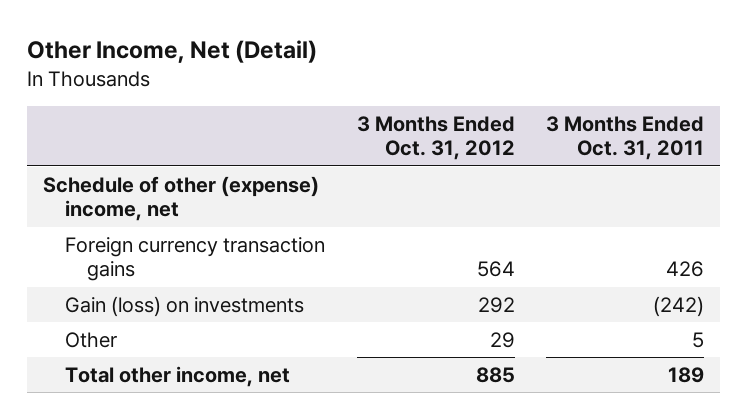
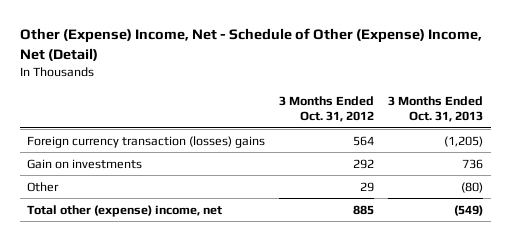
- Other Income, Net (Detail)
+ Other (Expense) Income, Net - Schedule of Other (Expense) Income, Net (Detail)
- | 3 Months Ended Oct. 31, 2012 | 3 Months Ended Oct. 31, 2011
+ | 3 Months Ended Oct. 31, 2012 | 3 Months Ended Oct. 31, 2013
- Schedule of other (expense) income, net
- Foreign currency transaction gains | 564 | 426
- Gain (loss) on investments | 292 | (242)
+ Foreign currency transaction (losses) gains | 564 | (1,205)
+ Gain on investments | 292 | 736
- Total other income, net | 885 | 189
+ Total other (expense) income, net | 885 | (549)

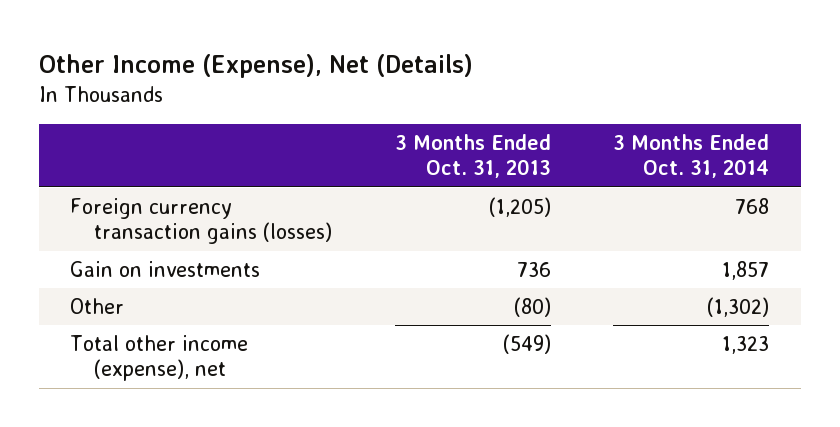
- Other (Expense) Income, Net - Schedule of Other (Expense) Income, Net (Detail)
+ Other Income (Expense), Net (Details)
- | 3 Months Ended Oct. 31, 2012 | 3 Months Ended Oct. 31, 2013
+ | 3 Months Ended Oct. 31, 2013 | 3 Months Ended Oct. 31, 2014
- Foreign currency transaction (losses) gains | 564 | (1,205)
+ Foreign currency transaction gains (losses) | (1,205) | 768
- Total other (expense) income, net | 885 | (549)
+ Total other income (expense), net | (549) | 1,323

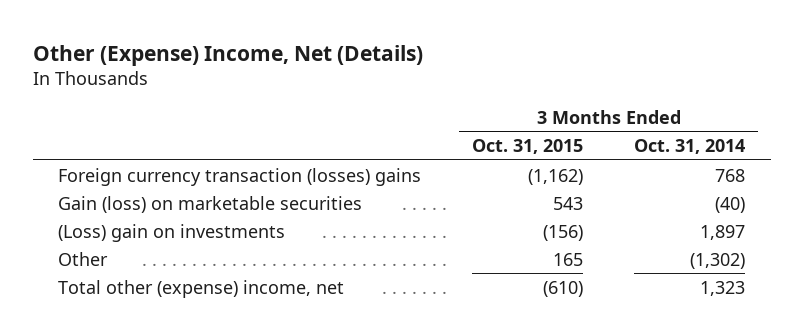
- Other Income (Expense), Net (Details)
+ Other (Expense) Income, Net (Details)
- | 3 Months Ended Oct. 31, 2013 | 3 Months Ended Oct. 31, 2014
+ | 3 Months Ended Oct. 31, 2015 | 3 Months Ended Oct. 31, 2014
- Foreign currency transaction gains (losses) | (1,205) | 768
- Gain on investments | 736 | 1,857
+ Foreign currency transaction (losses) gains | (1,162) | 768
+ Gain (loss) on marketable securities | 543 | (40)
+ (Loss) gain on investments | (156) | 1,897
- Total other income (expense), net | (549) | 1,323
+ Total other (expense) income, net | (610) | 1,323

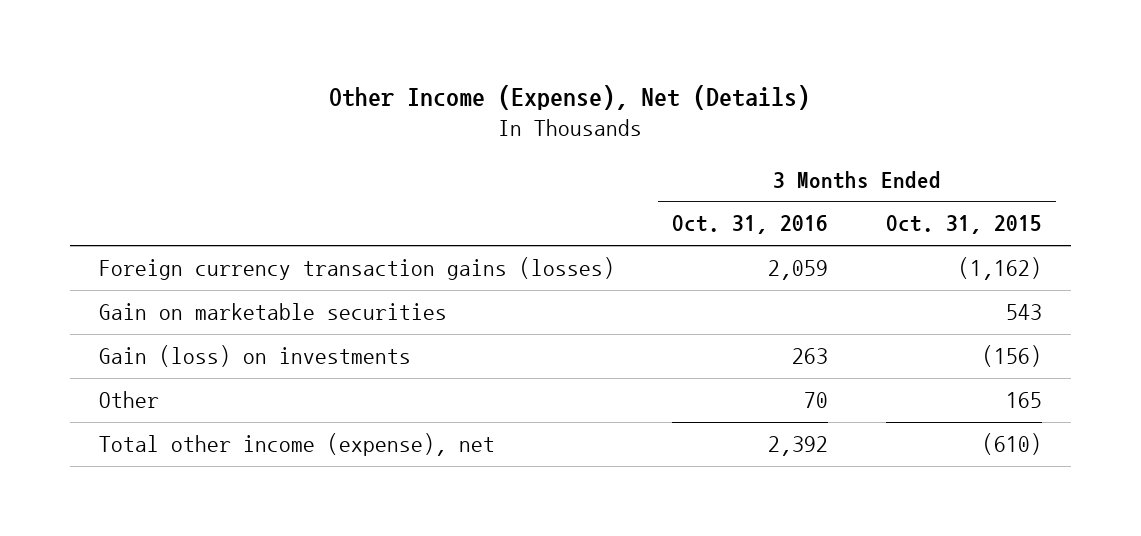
- Other (Expense) Income, Net (Details)
+ Other Income (Expense), Net (Details)
- | 3 Months Ended Oct. 31, 2015 | 3 Months Ended Oct. 31, 2014
+ | 3 Months Ended Oct. 31, 2016 | 3 Months Ended Oct. 31, 2015
- Foreign currency transaction (losses) gains | (1,162) | 768
- Gain (loss) on marketable securities | 543 | (40)
- (Loss) gain on investments | (156) | 1,897
+ Foreign currency transaction gains (losses) | 2,059 | (1,162)
+ Gain on marketable securities | | 543
+ Gain (loss) on investments | 263 | (156)
- Total other (expense) income, net | (610) | 1,323
+ Total other income (expense), net | 2,392 | (610)

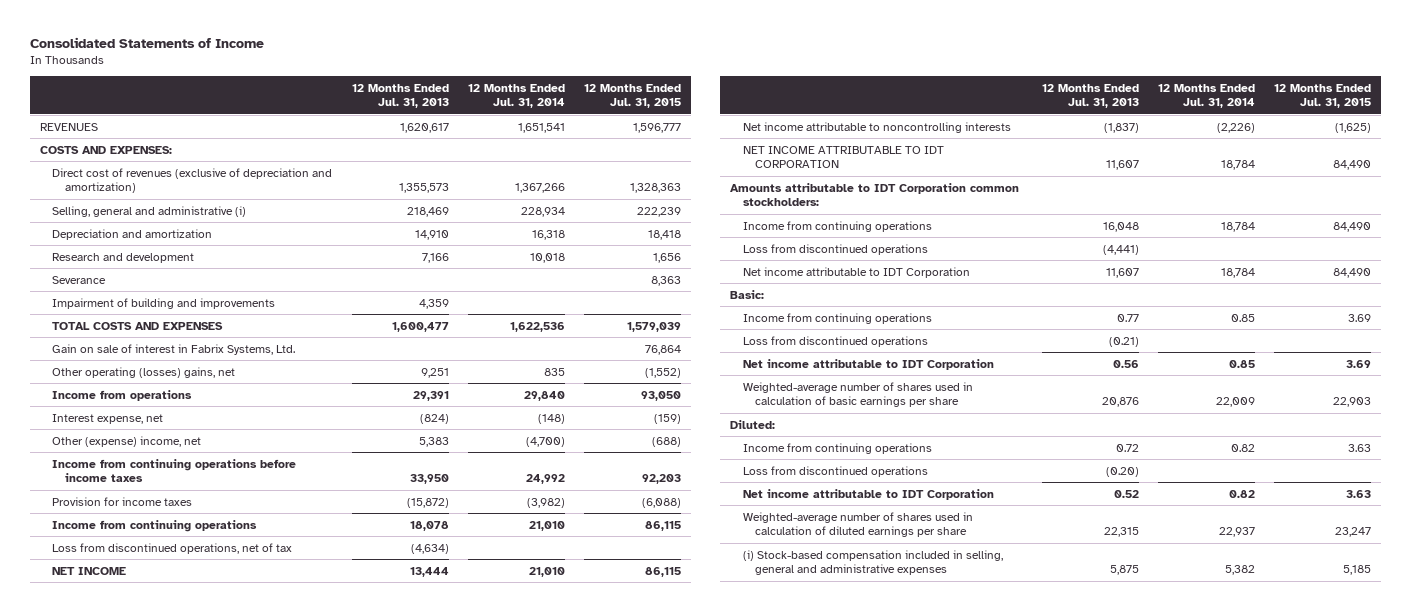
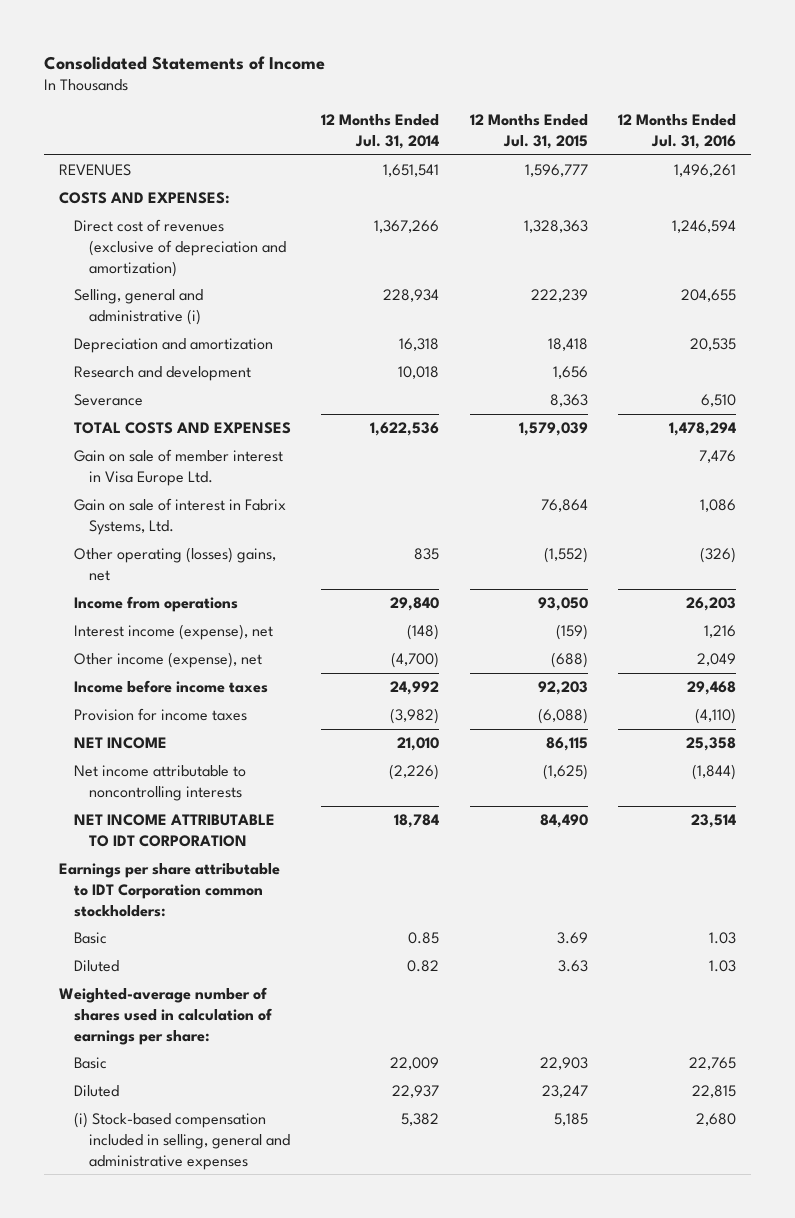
- | 12 Months Ended Jul. 31, 2013 | 12 Months Ended Jul. 31, 2014 | 12 Months Ended Jul. 31, 2015
+ | 12 Months Ended Jul. 31, 2014 | 12 Months Ended Jul. 31, 2015 | 12 Months Ended Jul. 31, 2016
- Impairment of building and improvements | 4,359 | |
+ Gain on sale of member interest in Visa Europe Ltd. | | | 7,476
- Interest expense, net | (824) | (148) | (159)
- Other (expense) income, net | 5,383 | (4,700) | (688)
- Income from continuing operations before income taxes | 33,950 | 24,992 | 92,203
+ Interest income (expense), net | (148) | (159) | 1,216
+ Other income (expense), net | (4,700) | (688) | 2,049
+ Income before income taxes | 24,992 | 92,203 | 29,468
- Income from continuing operations | 18,078 | 21,010 | 86,115
- Loss from discontinued operations, net of tax | (4,634) | |
- Amounts attributable to IDT Corporation common stockholders:
- Income from continuing operations | 16,048 | 18,784 | 84,490
- Loss from discontinued operations | (4,441) | |
- Net income attributable to IDT Corporation | 11,607 | 18,784 | 84,490
- Basic:
- Income from continuing operations | 0.77 | 0.85 | 3.69
- Loss from discontinued operations | (0.21) | |
- Net income attributable to IDT Corporation | 0.56 | 0.85 | 3.69
- Weighted-average number of shares used in calculation of basic earnings per share | 20,876 | 22,009 | 22,903
- Diluted:
- Income from continuing operations | 0.72 | 0.82 | 3.63
- Loss from discontinued operations | (0.20) | |
- Net income attributable to IDT Corporation | 0.52 | 0.82 | 3.63
- Weighted-average number of shares used in calculation of diluted earnings per share | 22,315 | 22,937 | 23,247
+ Earnings per share attributable to IDT Corporation common stockholders:
+ Basic | 0.85 | 3.69 | 1.03
+ Diluted | 0.82 | 3.63 | 1.03
+ Weighted-average number of shares used in calculation of earnings per share:
+ Basic | 22,009 | 22,903 | 22,765
+ Diluted | 22,937 | 23,247 | 22,815

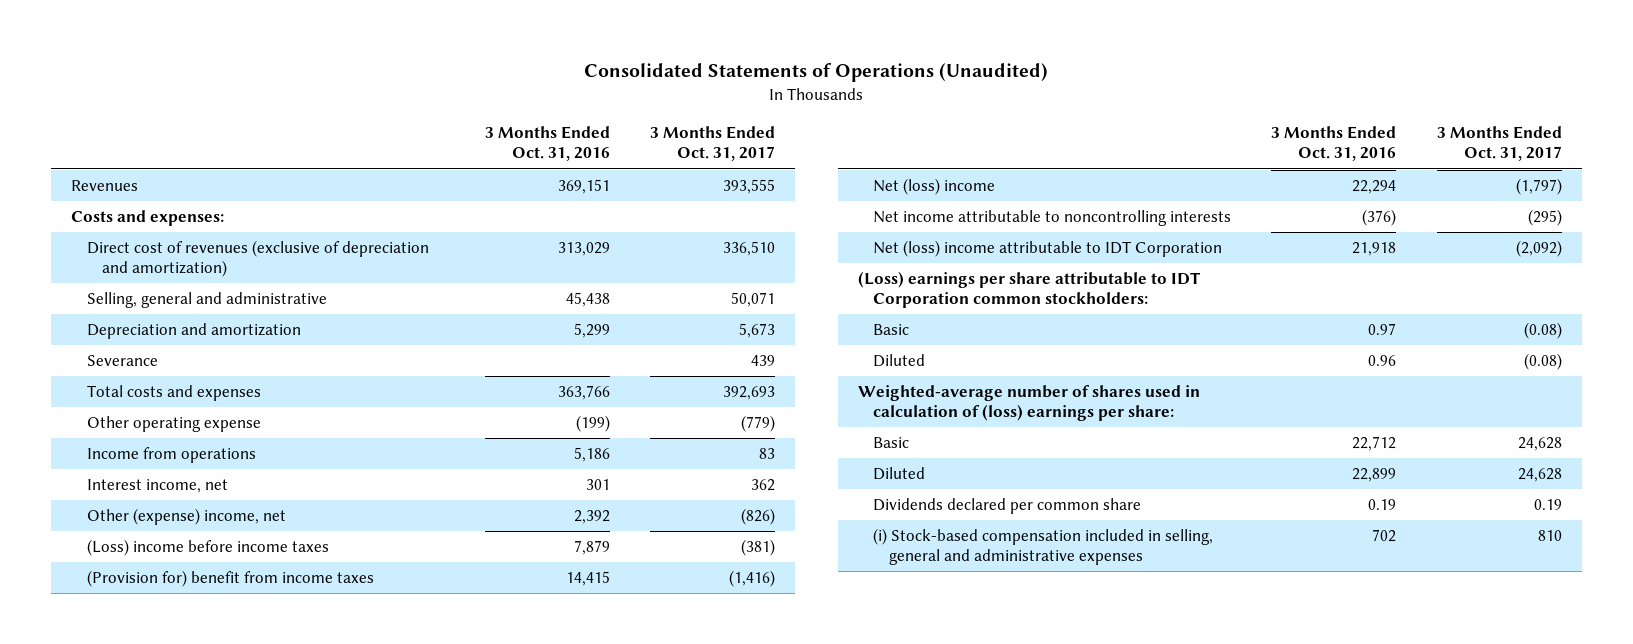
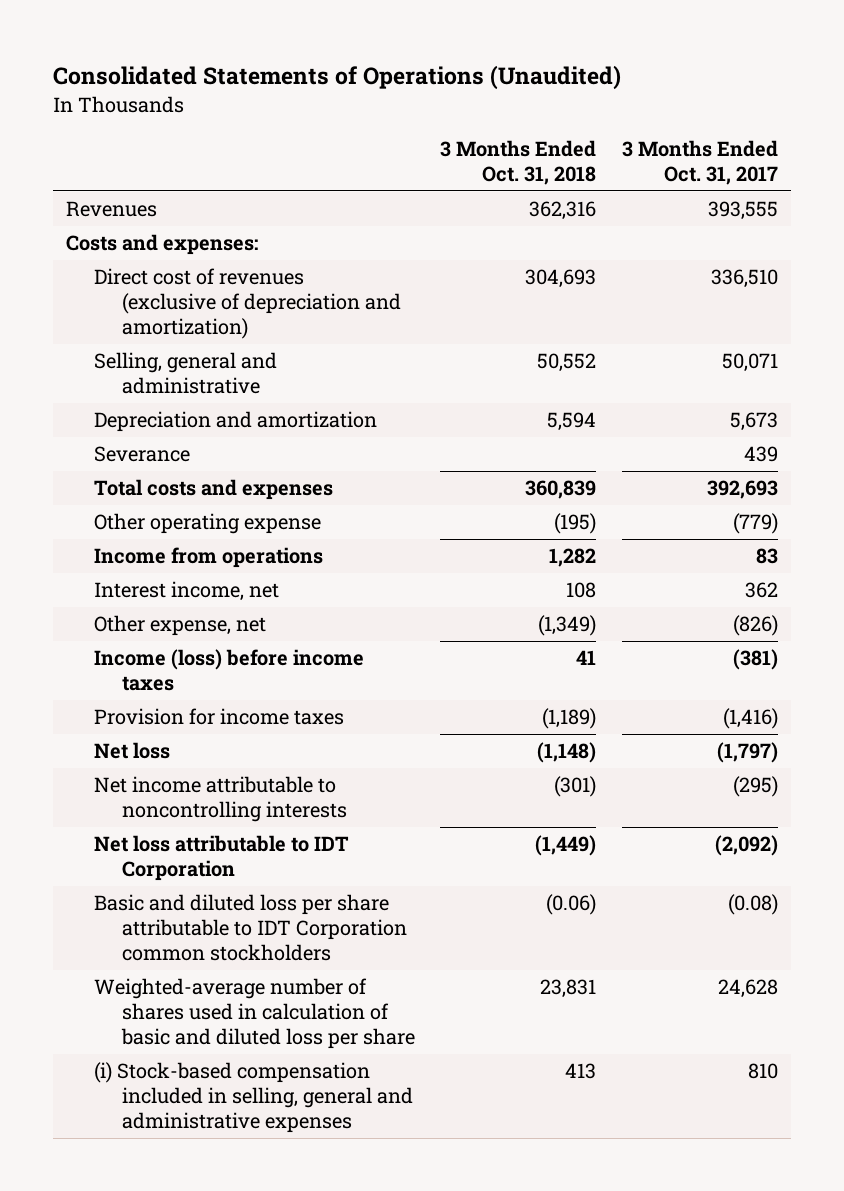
- | 3 Months Ended Oct. 31, 2016 | 3 Months Ended Oct. 31, 2017
+ | 3 Months Ended Oct. 31, 2018 | 3 Months Ended Oct. 31, 2017
- Other (expense) income, net | 2,392 | (826)
- (Loss) income before income taxes | 7,879 | (381)
- (Provision for) benefit from income taxes | 14,415 | (1,416)
- Net (loss) income | 22,294 | (1,797)
+ Other expense, net | (1,349) | (826)
+ Income (loss) before income taxes | 41 | (381)
+ Provision for income taxes | (1,189) | (1,416)
+ Net loss | (1,148) | (1,797)
- Net (loss) income attributable to IDT Corporation | 21,918 | (2,092)
- (Loss) earnings per share attributable to IDT Corporation common stockholders:
- Basic | 0.97 | (0.08)
- Diluted | 0.96 | (0.08)
- Weighted-average number of shares used in calculation of (loss) earnings per share:
- Basic | 22,712 | 24,628
- Diluted | 22,899 | 24,628
- Dividends declared per common share | 0.19 | 0.19
+ Net loss attributable to IDT Corporation | (1,449) | (2,092)
+ Basic and diluted loss per share attributable to IDT Corporation common stockholders | (0.06) | (0.08)
+ Weighted-average number of shares used in calculation of basic and diluted loss per share | 23,831 | 24,628

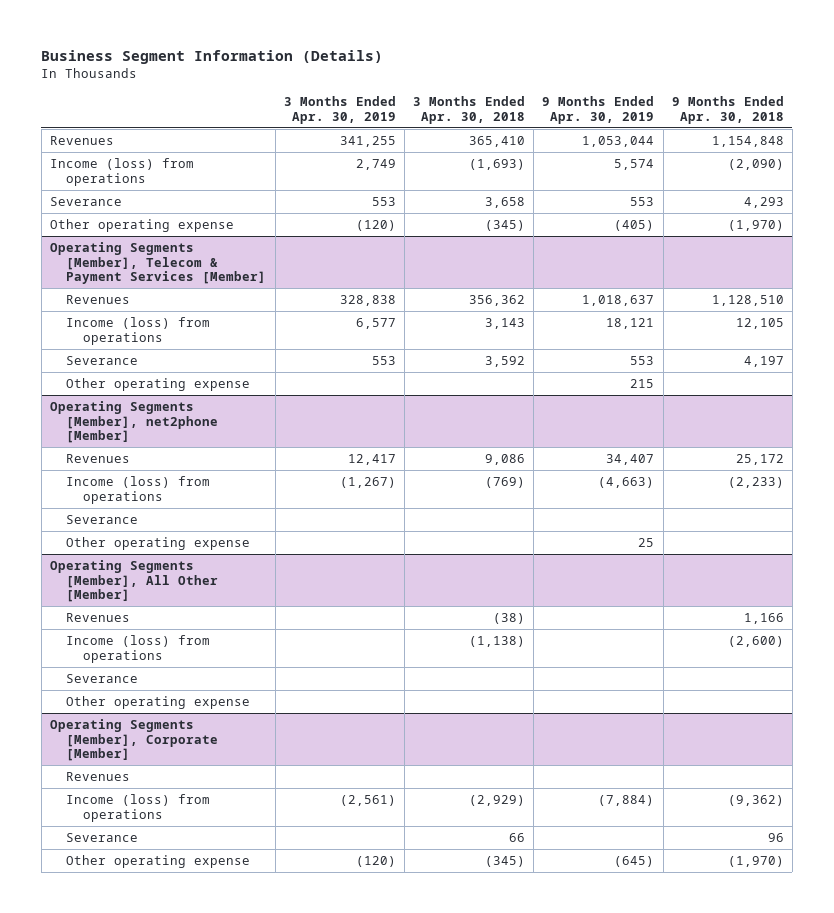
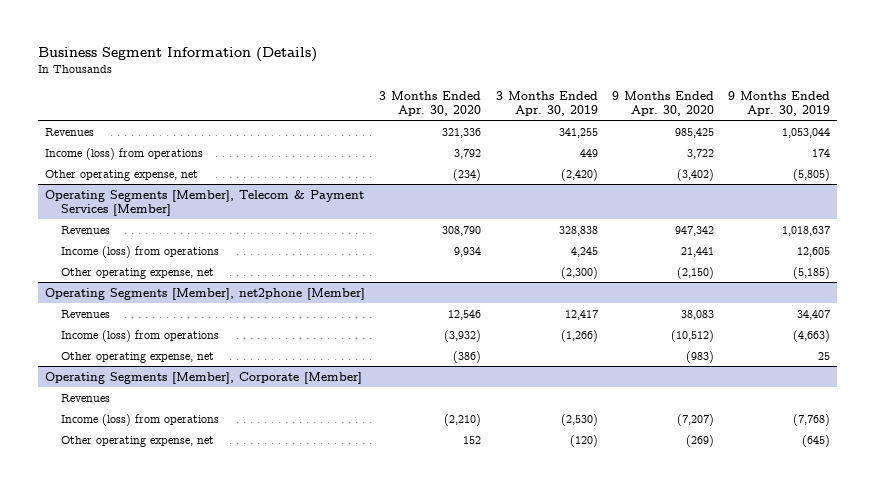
- | 3 Months Ended Apr. 30, 2019 | 3 Months Ended Apr. 30, 2018 | 9 Months Ended Apr. 30, 2019 | 9 Months Ended Apr. 30, 2018
+ | 3 Months Ended Apr. 30, 2020 | 3 Months Ended Apr. 30, 2019 | 9 Months Ended Apr. 30, 2020 | 9 Months Ended Apr. 30, 2019
- Income (loss) from operations | 2,749 | (1,693) | 5,574 | (2,090)
- Severance | 553 | 3,658 | 553 | 4,293
- Other operating expense | (120) | (345) | (405) | (1,970)
+ Income (loss) from operations | 3,792 | 449 | 3,722 | 174
+ Other operating expense, net | (234) | (2,420) | (3,402) | (5,805)
@ Operating Segments [Member], Telecom & Payment Services [Member]
- Income (loss) from operations | 6,577 | 3,143 | 18,121 | 12,105
- Severance | 553 | 3,592 | 553 | 4,197
- Other operating expense | | | 215 |
+ Income (loss) from operations | 9,934 | 4,245 | 21,441 | 12,605
+ Other operating expense, net | | (2,300) | (2,150) | (5,185)
@ Operating Segments [Member], net2phone [Member]
- Income (loss) from operations | (1,267) | (769) | (4,663) | (2,233)
- Severance
- Other operating expense | | | 25 |
- Operating Segments [Member], All Other [Member]
- Revenues | | (38) | | 1,166
- Income (loss) from operations | | (1,138) | | (2,600)
- Severance
- Other operating expense
@ Operating Segments [Member], net2phone [Member]
+ Income (loss) from operations | (3,932) | (1,266) | (10,512) | (4,663)
+ Other operating expense, net | (386) | | (983) | 25
@ Operating Segments [Member], Corporate [Member]
- Income (loss) from operations | (2,561) | (2,929) | (7,884) | (9,362)
- Severance | | 66 | | 96
- Other operating expense | (120) | (345) | (645) | (1,970)
+ Income (loss) from operations | (2,210) | (2,530) | (7,207) | (7,768)
+ Other operating expense, net | 152 | (120) | (269) | (645)

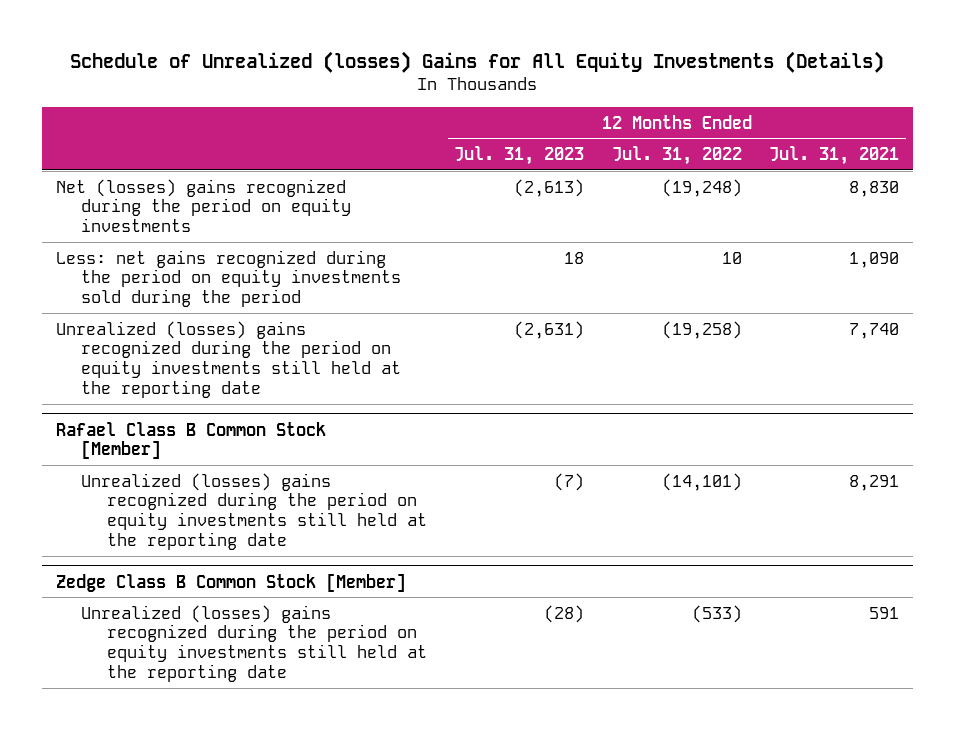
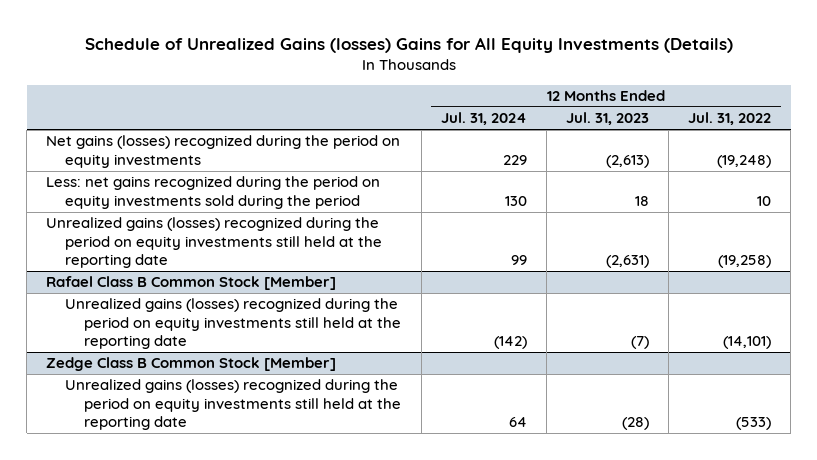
- Schedule of Unrealized (losses) Gains for All Equity Investments (Details)
+ Schedule of Unrealized Gains (losses) Gains for All Equity Investments (Details)
- | 12 Months Ended Jul. 31, 2023 | 12 Months Ended Jul. 31, 2022 | 12 Months Ended Jul. 31, 2021
+ | 12 Months Ended Jul. 31, 2024 | 12 Months Ended Jul. 31, 2023 | 12 Months Ended Jul. 31, 2022
- Net (losses) gains recognized during the period on equity investments | (2,613) | (19,248) | 8,830
+ Net gains (losses) recognized during the period on equity investments | 229 | (2,613) | (19,248)
- Unrealized (losses) gains recognized during the period on equity investments still held at the reporting date | (2,631) | (19,258) | 7,740
+ Unrealized gains (losses) recognized during the period on equity investments still held at the reporting date | 99 | (2,631) | (19,258)
@ Rafael Class B Common Stock [Member]
- Unrealized (losses) gains recognized during the period on equity investments still held at the reporting date | (7) | (14,101) | 8,291
+ Unrealized gains (losses) recognized during the period on equity investments still held at the reporting date | (142) | (7) | (14,101)
@ Zedge Class B Common Stock [Member]
- Unrealized (losses) gains recognized during the period on equity investments still held at the reporting date | (28) | (533) | 591
+ Unrealized gains (losses) recognized during the period on equity investments still held at the reporting date | 64 | (28) | (533)

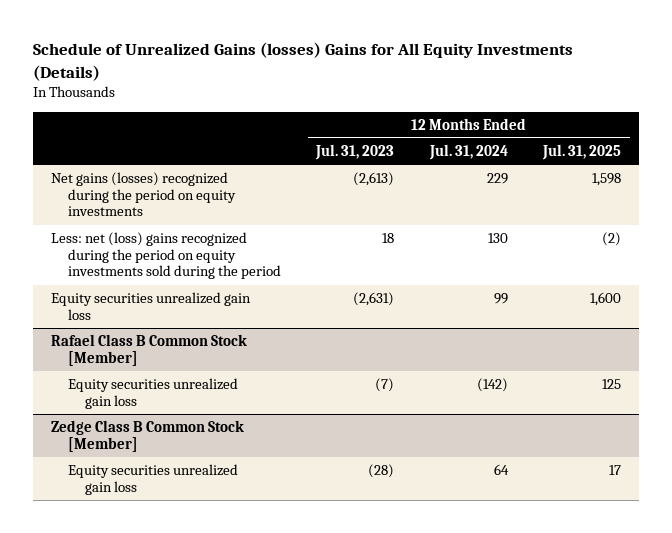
- | 12 Months Ended Jul. 31, 2024 | 12 Months Ended Jul. 31, 2023 | 12 Months Ended Jul. 31, 2022
+ | 12 Months Ended Jul. 31, 2023 | 12 Months Ended Jul. 31, 2024 | 12 Months Ended Jul. 31, 2025
- Less: net gains recognized during the period on equity investments sold during the period | 130 | 18 | 10
- Unrealized gains (losses) recognized during the period on equity investments still held at the reporting date | 99 | (2,631) | (19,258)
+ Less: net (loss) gains recognized during the period on equity investments sold during the period | 18 | 130 | (2)
+ Equity securities unrealized gain loss | (2,631) | 99 | 1,600
@ Rafael Class B Common Stock [Member]
- Unrealized gains (losses) recognized during the period on equity investments still held at the reporting date | (142) | (7) | (14,101)
+ Equity securities unrealized gain loss | (7) | (142) | 125
@ Zedge Class B Common Stock [Member]
- Unrealized gains (losses) recognized during the period on equity investments still held at the reporting date | 64 | (28) | (533)
+ Equity securities unrealized gain loss | (28) | 64 | 17

